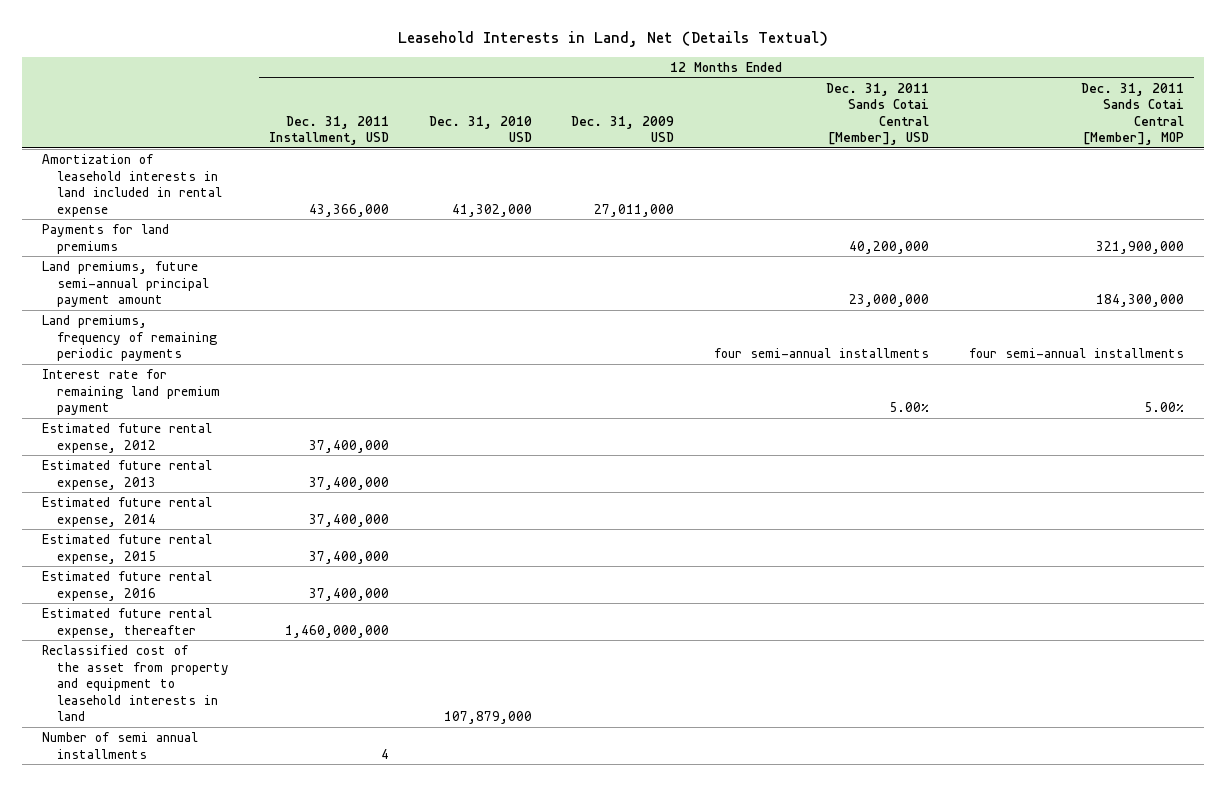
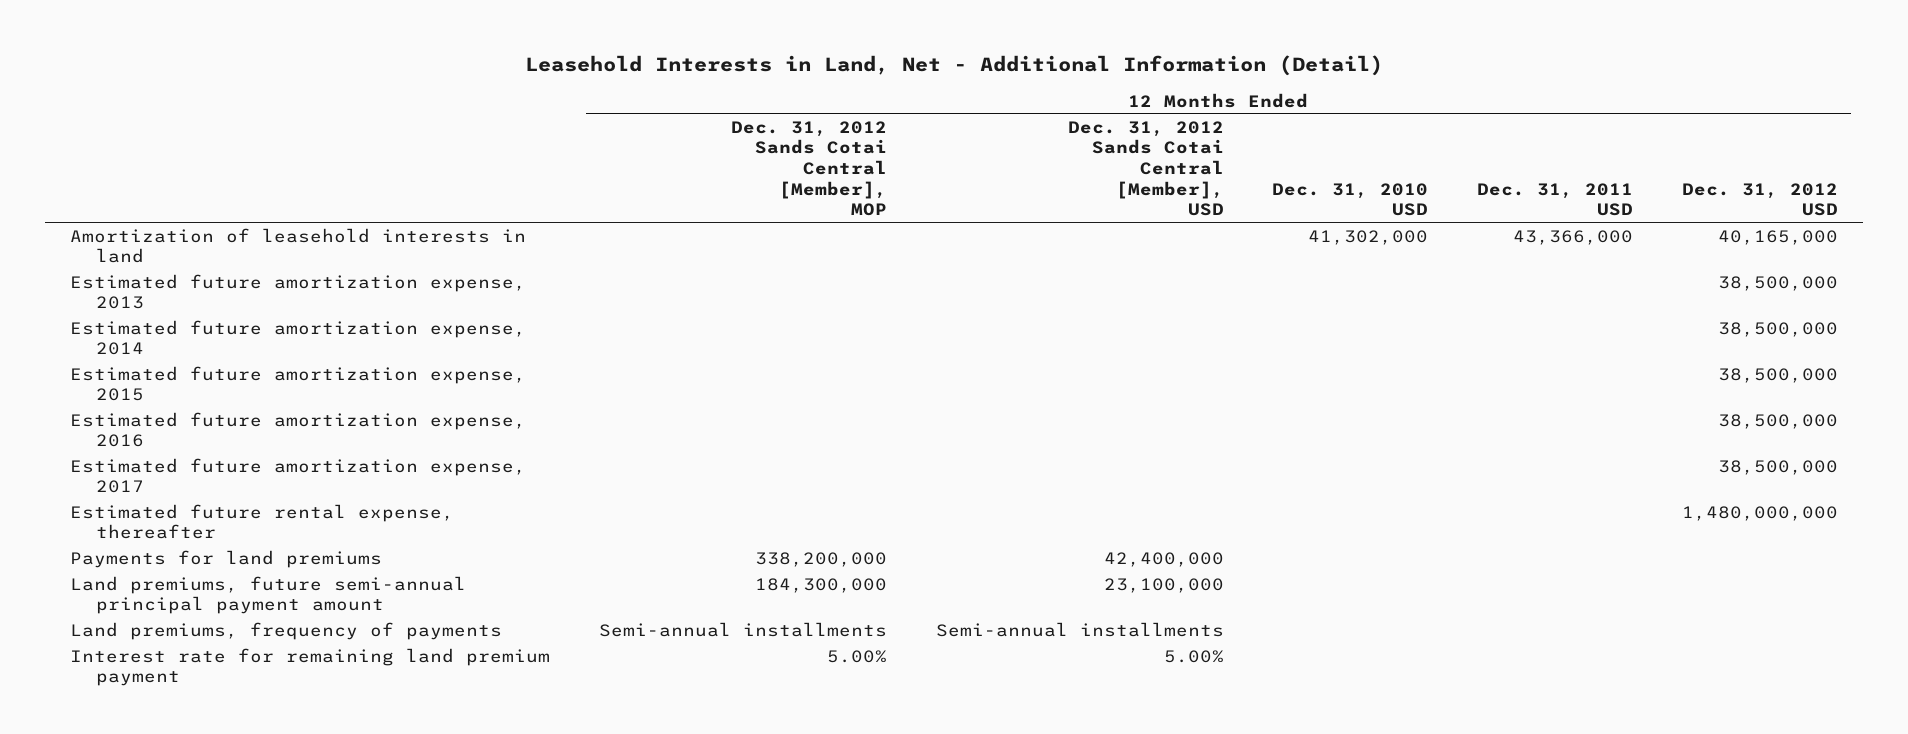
- Leasehold Interests in Land, Net (Details Textual)
+ Leasehold Interests in Land, Net - Additional Information (Detail)
- | 12 Months Ended Dec. 31, 2011 Installment, USD | 12 Months Ended Dec. 31, 2010 USD | 12 Months Ended Dec. 31, 2009 USD | 12 Months Ended Dec. 31, 2011 Sands Cotai Central [Member], USD | 12 Months Ended Dec. 31, 2011 Sands Cotai Central [Member], MOP
+ | 12 Months Ended Dec. 31, 2012 Sands Cotai Central [Member], MOP | 12 Months Ended Dec. 31, 2012 Sands Cotai Central [Member], USD | 12 Months Ended Dec. 31, 2010 USD | 12 Months Ended Dec. 31, 2011 USD | 12 Months Ended Dec. 31, 2012 USD
- Amortization of leasehold interests in land included in rental expense | 43,366,000 | 41,302,000 | 27,011,000 | |
+ Amortization of leasehold interests in land | | | 41,302,000 | 43,366,000 | 40,165,000
+ Estimated future amortization expense, 2013 | | | | | 38,500,000
+ Estimated future amortization expense, 2014 | | | | | 38,500,000
+ Estimated future amortization expense, 2015 | | | | | 38,500,000
+ Estimated future amortization expense, 2016 | | | | | 38,500,000
+ Estimated future amortization expense, 2017 | | | | | 38,500,000
moved up: Estimated future rental expense, thereafter | | | | | 1,480,000,000
- Land premiums, frequency of remaining periodic payments | | | | four semi-annual installments | four semi-annual installments
+ Land premiums, frequency of payments | Semi-annual installments | Semi-annual installments | | |
- Estimated future rental expense, 2012 | 37,400,000 | | | |
- Estimated future rental expense, 2013 | 37,400,000 | | | |
- Estimated future rental expense, 2014 | 37,400,000 | | | |
- Estimated future rental expense, 2015 | 37,400,000 | | | |
- Estimated future rental expense, 2016 | 37,400,000 | | | |
- Reclassified cost of the asset from property and equipment to leasehold interests in land | | 107,879,000 | | |
- Number of semi annual installments | 4 | | | |

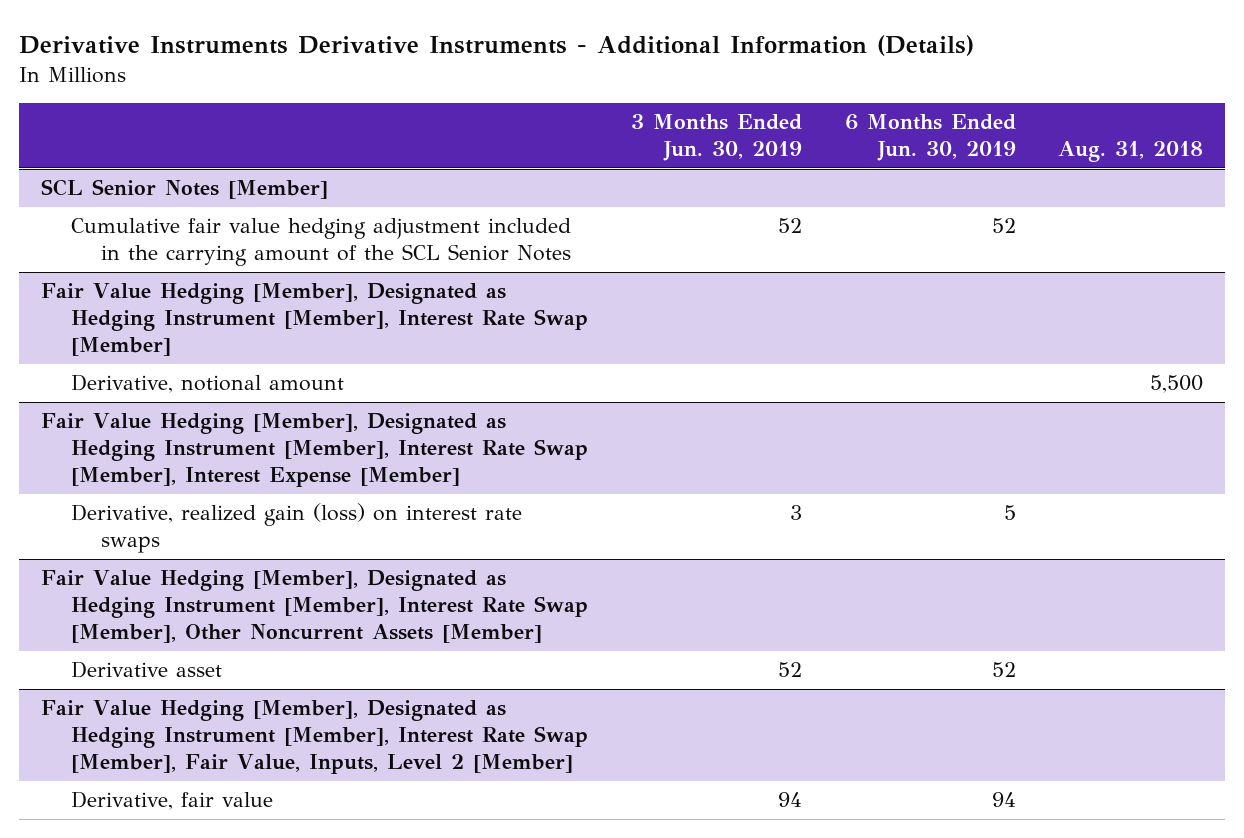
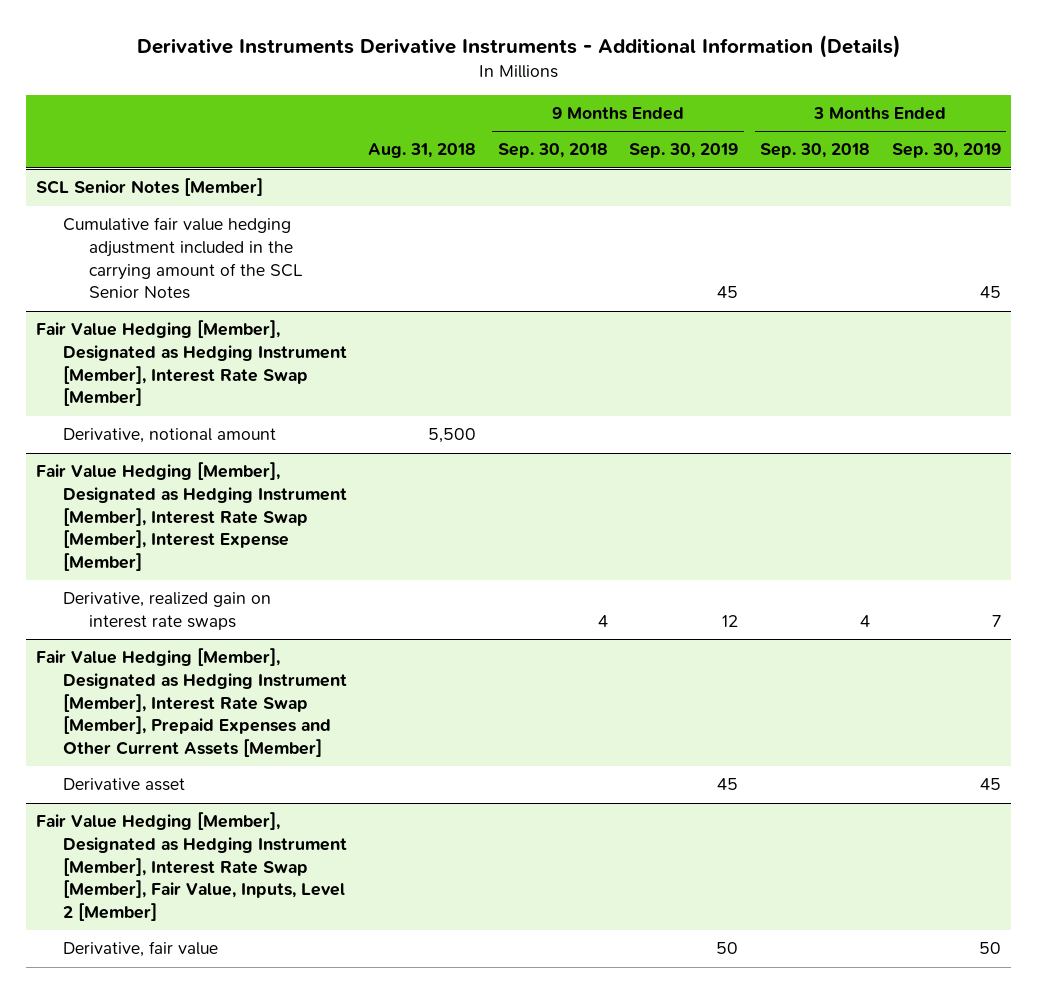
- | 3 Months Ended Jun. 30, 2019 | 6 Months Ended Jun. 30, 2019 | Aug. 31, 2018
+ | Aug. 31, 2018 | 9 Months Ended Sep. 30, 2018 | 9 Months Ended Sep. 30, 2019 | 3 Months Ended Sep. 30, 2018 | 3 Months Ended Sep. 30, 2019
@ Fair Value Hedging [Member], Designated as Hedging Instrument [Member], Interest Rate Swap [Member], Interest Expense [Member]
- Derivative, realized gain (loss) on interest rate swaps | 3 | 5 |
- Fair Value Hedging [Member], Designated as Hedging Instrument [Member], Interest Rate Swap [Member], Other Noncurrent Assets [Member]
@ Fair Value Hedging [Member], Designated as Hedging Instrument [Member], Interest Rate Swap [Member], Interest Expense [Member]
+ Derivative, realized gain on interest rate swaps | | 4 | 12 | 4 | 7
+ Fair Value Hedging [Member], Designated as Hedging Instrument [Member], Interest Rate Swap [Member], Prepaid Expenses and Other Current Assets [Member]

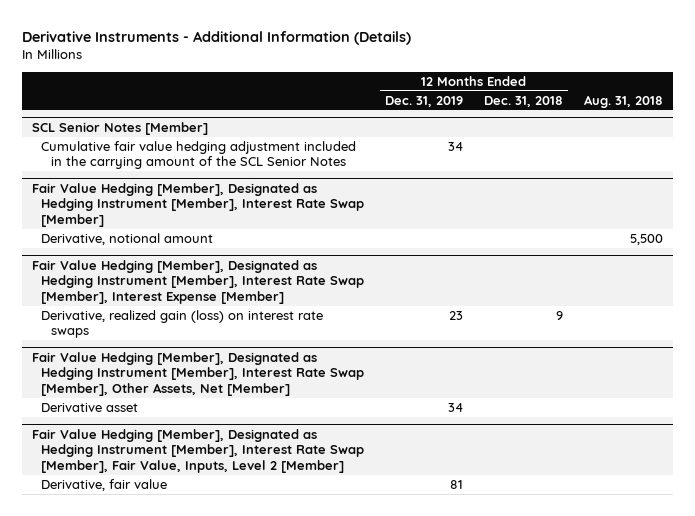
- Derivative Instruments Derivative Instruments - Additional Information (Details)
+ Derivative Instruments - Additional Information (Details)
- | Aug. 31, 2018 | 9 Months Ended Sep. 30, 2018 | 9 Months Ended Sep. 30, 2019 | 3 Months Ended Sep. 30, 2018 | 3 Months Ended Sep. 30, 2019
+ | 12 Months Ended Dec. 31, 2019 | 12 Months Ended Dec. 31, 2018 | Aug. 31, 2018
@ Fair Value Hedging [Member], Designated as Hedging Instrument [Member], Interest Rate Swap [Member], Interest Expense [Member]
- Derivative, realized gain on interest rate swaps | | 4 | 12 | 4 | 7
- Fair Value Hedging [Member], Designated as Hedging Instrument [Member], Interest Rate Swap [Member], Prepaid Expenses and Other Current Assets [Member]
@ Fair Value Hedging [Member], Designated as Hedging Instrument [Member], Interest Rate Swap [Member], Interest Expense [Member]
+ Derivative, realized gain (loss) on interest rate swaps | 23 | 9 |
+ Fair Value Hedging [Member], Designated as Hedging Instrument [Member], Interest Rate Swap [Member], Other Assets, Net [Member]

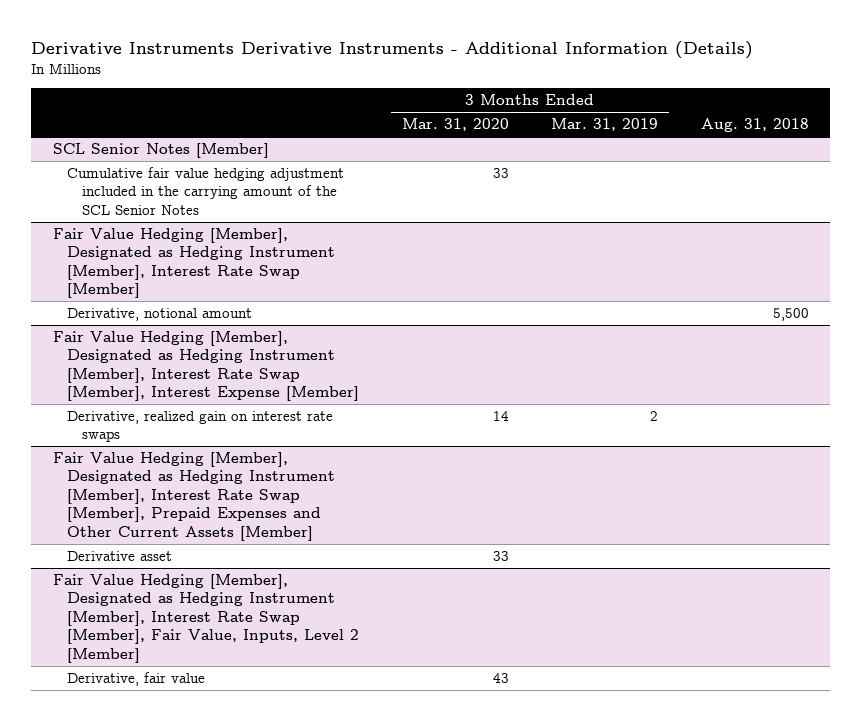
- Derivative Instruments - Additional Information (Details)
+ Derivative Instruments Derivative Instruments - Additional Information (Details)
- | 12 Months Ended Dec. 31, 2019 | 12 Months Ended Dec. 31, 2018 | Aug. 31, 2018
+ | 3 Months Ended Mar. 31, 2020 | 3 Months Ended Mar. 31, 2019 | Aug. 31, 2018
@ Fair Value Hedging [Member], Designated as Hedging Instrument [Member], Interest Rate Swap [Member], Interest Expense [Member]
- Derivative, realized gain (loss) on interest rate swaps | 23 | 9 |
- Fair Value Hedging [Member], Designated as Hedging Instrument [Member], Interest Rate Swap [Member], Other Assets, Net [Member]
@ Fair Value Hedging [Member], Designated as Hedging Instrument [Member], Interest Rate Swap [Member], Interest Expense [Member]
+ Derivative, realized gain on interest rate swaps | 14 | 2 |
+ Fair Value Hedging [Member], Designated as Hedging Instrument [Member], Interest Rate Swap [Member], Prepaid Expenses and Other Current Assets [Member]

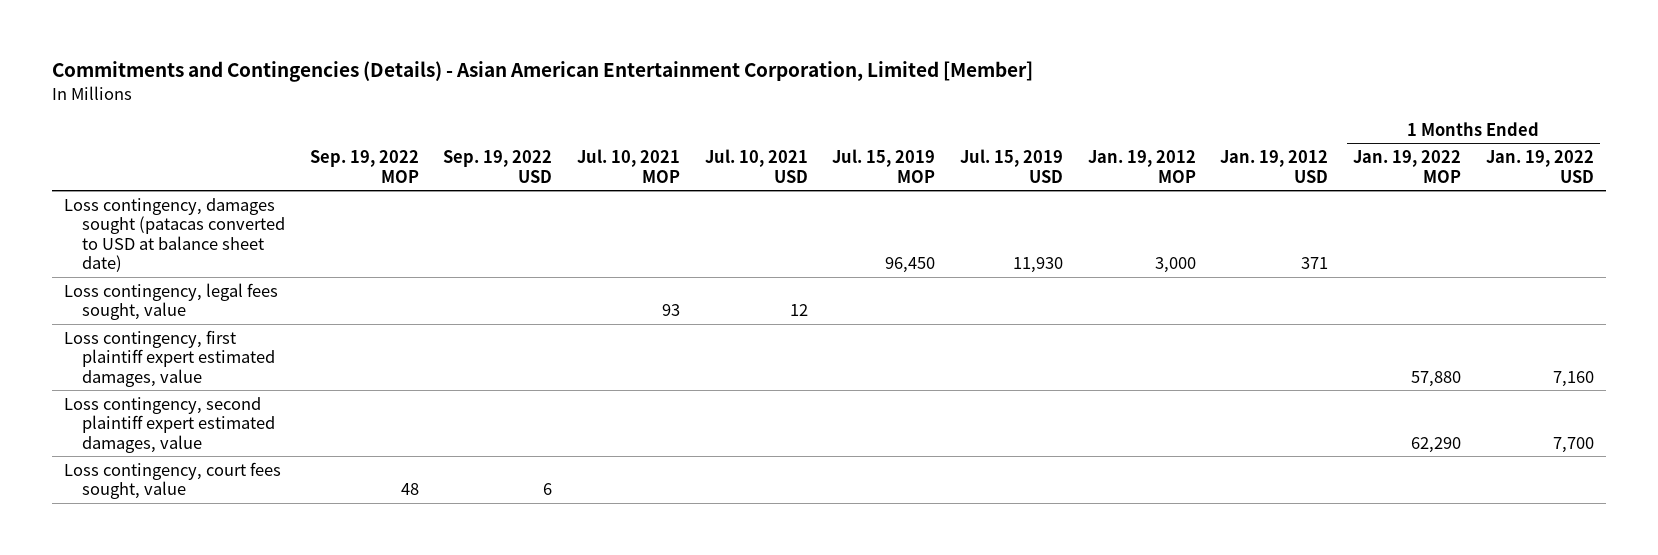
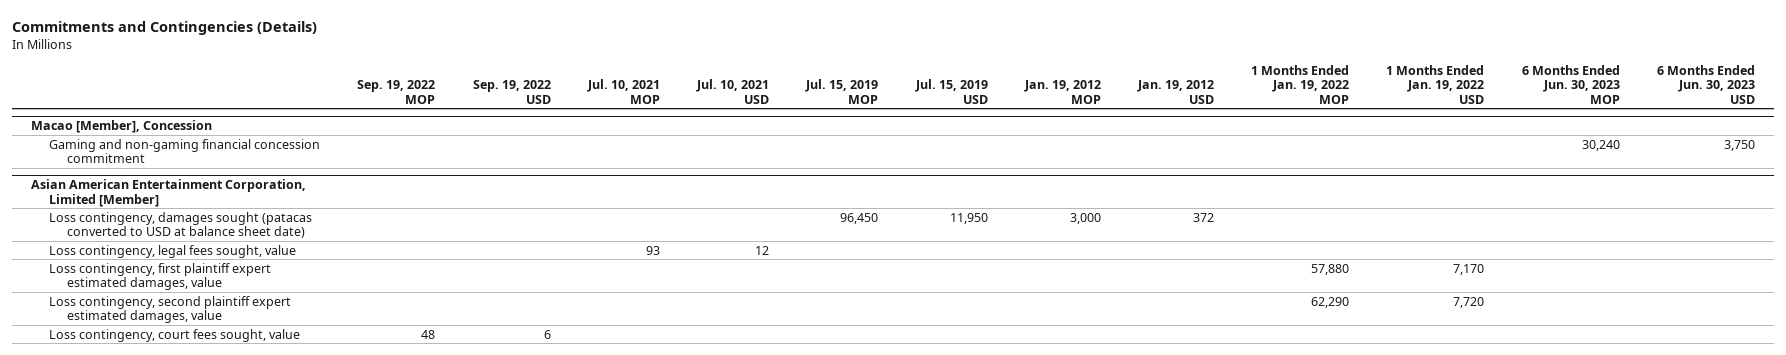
- Commitments and Contingencies (Details) - Asian American Entertainment Corporation, Limited [Member]
+ Commitments and Contingencies (Details)
- | Sep. 19, 2022 MOP | Sep. 19, 2022 USD | Jul. 10, 2021 MOP | Jul. 10, 2021 USD | Jul. 15, 2019 MOP | Jul. 15, 2019 USD | Jan. 19, 2012 MOP | Jan. 19, 2012 USD | 1 Months Ended Jan. 19, 2022 MOP | 1 Months Ended Jan. 19, 2022 USD
+ | Sep. 19, 2022 MOP | Sep. 19, 2022 USD | Jul. 10, 2021 MOP | Jul. 10, 2021 USD | Jul. 15, 2019 MOP | Jul. 15, 2019 USD | Jan. 19, 2012 MOP | Jan. 19, 2012 USD | 1 Months Ended Jan. 19, 2022 MOP | 1 Months Ended Jan. 19, 2022 USD | 6 Months Ended Jun. 30, 2023 MOP | 6 Months Ended Jun. 30, 2023 USD
- Loss contingency, damages sought (patacas converted to USD at balance sheet date) | | | | | 96,450 | 11,930 | 3,000 | 371 | |
+ Macao [Member], Concession
+ Gaming and non-gaming financial concession commitment | | | | | | | | | | | 30,240 | 3,750
+ Asian American Entertainment Corporation, Limited [Member]
+ Loss contingency, damages sought (patacas converted to USD at balance sheet date) | | | | | 96,450 | 11,950 | 3,000 | 372 | | | |
- Loss contingency, first plaintiff expert estimated damages, value | | | | | | | | | 57,880 | 7,160
- Loss contingency, second plaintiff expert estimated damages, value | | | | | | | | | 62,290 | 7,700
+ Loss contingency, first plaintiff expert estimated damages, value | | | | | | | | | 57,880 | 7,170 | |
+ Loss contingency, second plaintiff expert estimated damages, value | | | | | | | | | 62,290 | 7,720 | |

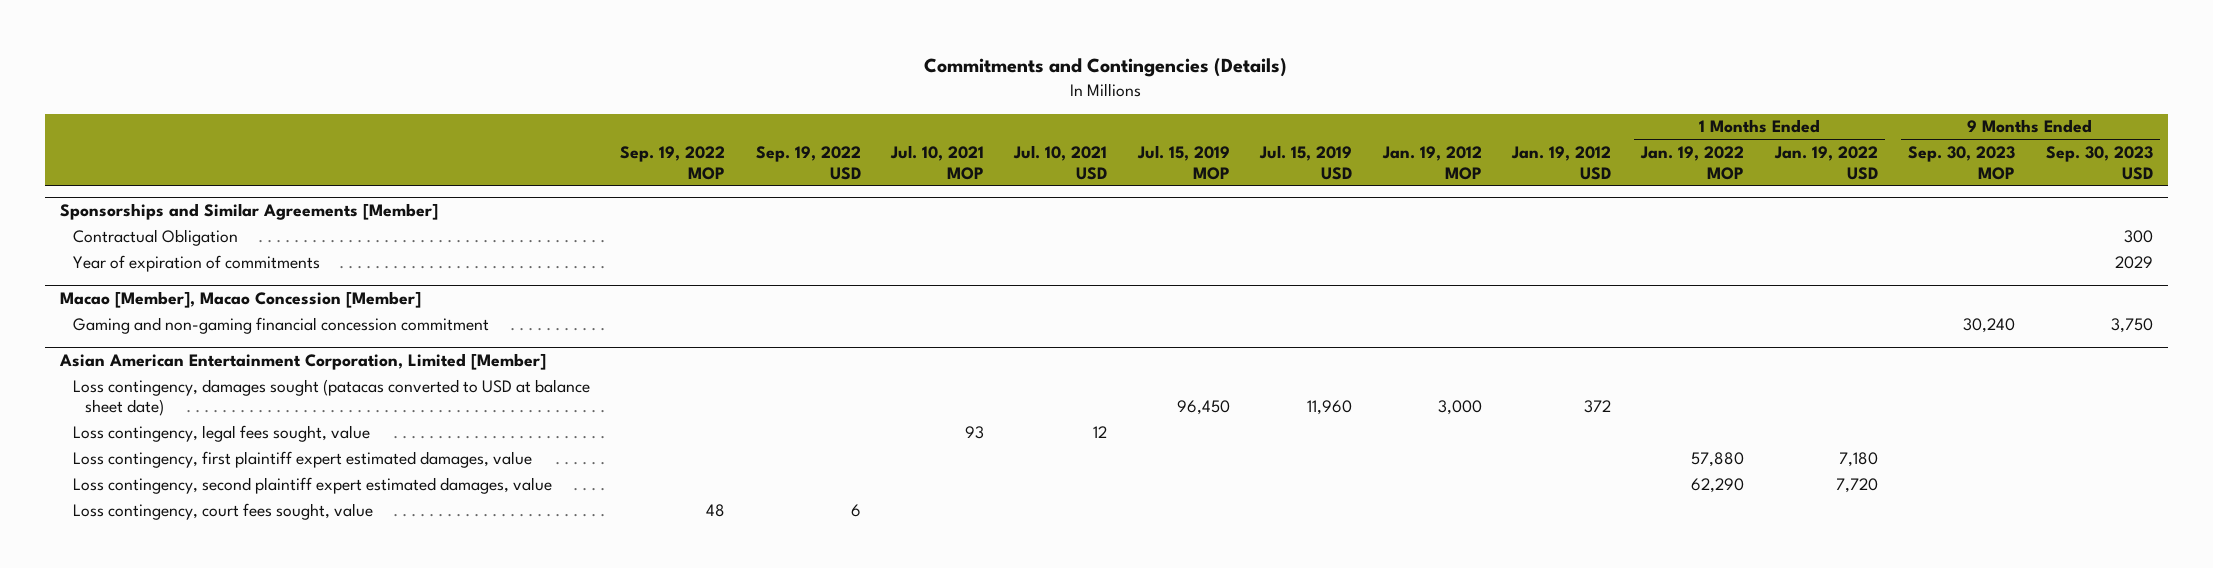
- | Sep. 19, 2022 MOP | Sep. 19, 2022 USD | Jul. 10, 2021 MOP | Jul. 10, 2021 USD | Jul. 15, 2019 MOP | Jul. 15, 2019 USD | Jan. 19, 2012 MOP | Jan. 19, 2012 USD | 1 Months Ended Jan. 19, 2022 MOP | 1 Months Ended Jan. 19, 2022 USD | 6 Months Ended Jun. 30, 2023 MOP | 6 Months Ended Jun. 30, 2023 USD
+ | Sep. 19, 2022 MOP | Sep. 19, 2022 USD | Jul. 10, 2021 MOP | Jul. 10, 2021 USD | Jul. 15, 2019 MOP | Jul. 15, 2019 USD | Jan. 19, 2012 MOP | Jan. 19, 2012 USD | 1 Months Ended Jan. 19, 2022 MOP | 1 Months Ended Jan. 19, 2022 USD | 9 Months Ended Sep. 30, 2023 MOP | 9 Months Ended Sep. 30, 2023 USD
- Macao [Member], Concession
+ Sponsorships and Similar Agreements [Member]
+ Contractual Obligation | | | | | | | | | | | | 300
+ Year of expiration of commitments | | | | | | | | | | | | 2029
+ Macao [Member], Macao Concession [Member]
@ Asian American Entertainment Corporation, Limited [Member]
- Loss contingency, damages sought (patacas converted to USD at balance sheet date) | | | | | 96,450 | 11,950 | 3,000 | 372 | | | |
+ Loss contingency, damages sought (patacas converted to USD at balance sheet date) | | | | | 96,450 | 11,960 | 3,000 | 372 | | | |
- Loss contingency, first plaintiff expert estimated damages, value | | | | | | | | | 57,880 | 7,170 | |
+ Loss contingency, first plaintiff expert estimated damages, value | | | | | | | | | 57,880 | 7,180 | |

